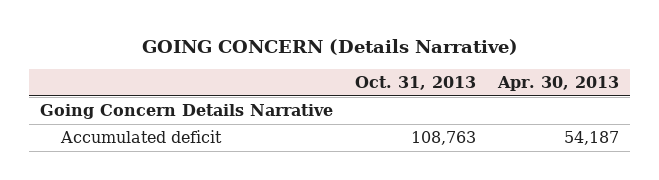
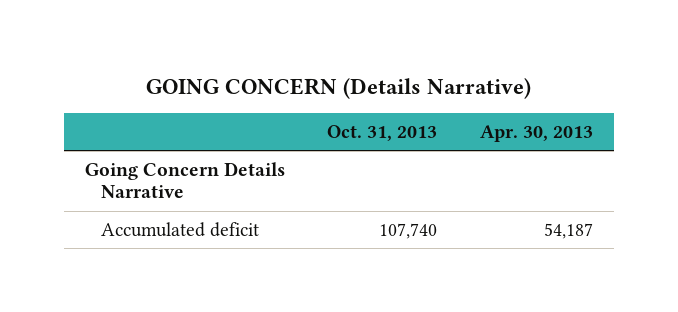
- Accumulated deficit | 108,763 | 54,187
+ Accumulated deficit | 107,740 | 54,187

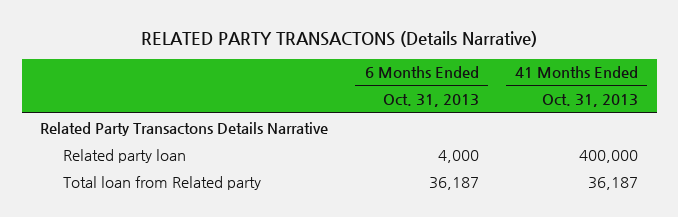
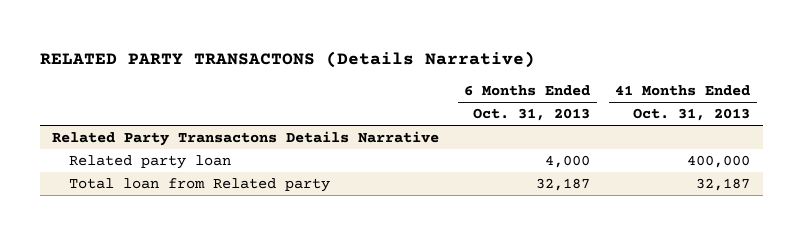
- Total loan from Related party | 36,187 | 36,187
+ Total loan from Related party | 32,187 | 32,187

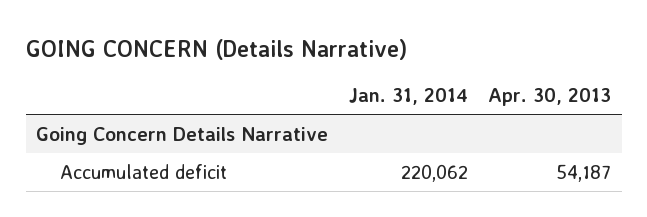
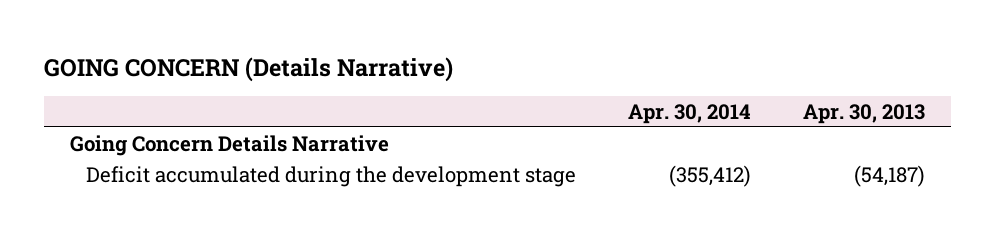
- | Jan. 31, 2014 | Apr. 30, 2013
+ | Apr. 30, 2014 | Apr. 30, 2013
- Accumulated deficit | 220,062 | 54,187
+ Deficit accumulated during the development stage | (355,412) | (54,187)

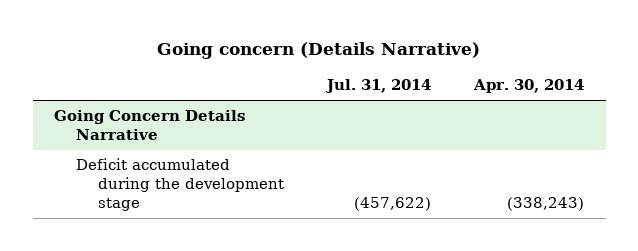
- GOING CONCERN (Details Narrative)
+ Going concern (Details Narrative)
- | Apr. 30, 2014 | Apr. 30, 2013
+ | Jul. 31, 2014 | Apr. 30, 2014
- Deficit accumulated during the development stage | (355,412) | (54,187)
+ Deficit accumulated during the development stage | (457,622) | (338,243)

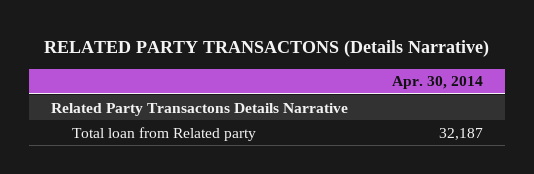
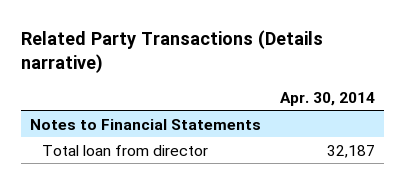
- RELATED PARTY TRANSACTONS (Details Narrative)
+ Related Party Transactions (Details narrative)
- Related Party Transactons Details Narrative
- Total loan from Related party | 32,187
+ Notes to Financial Statements
+ Total loan from director | 32,187

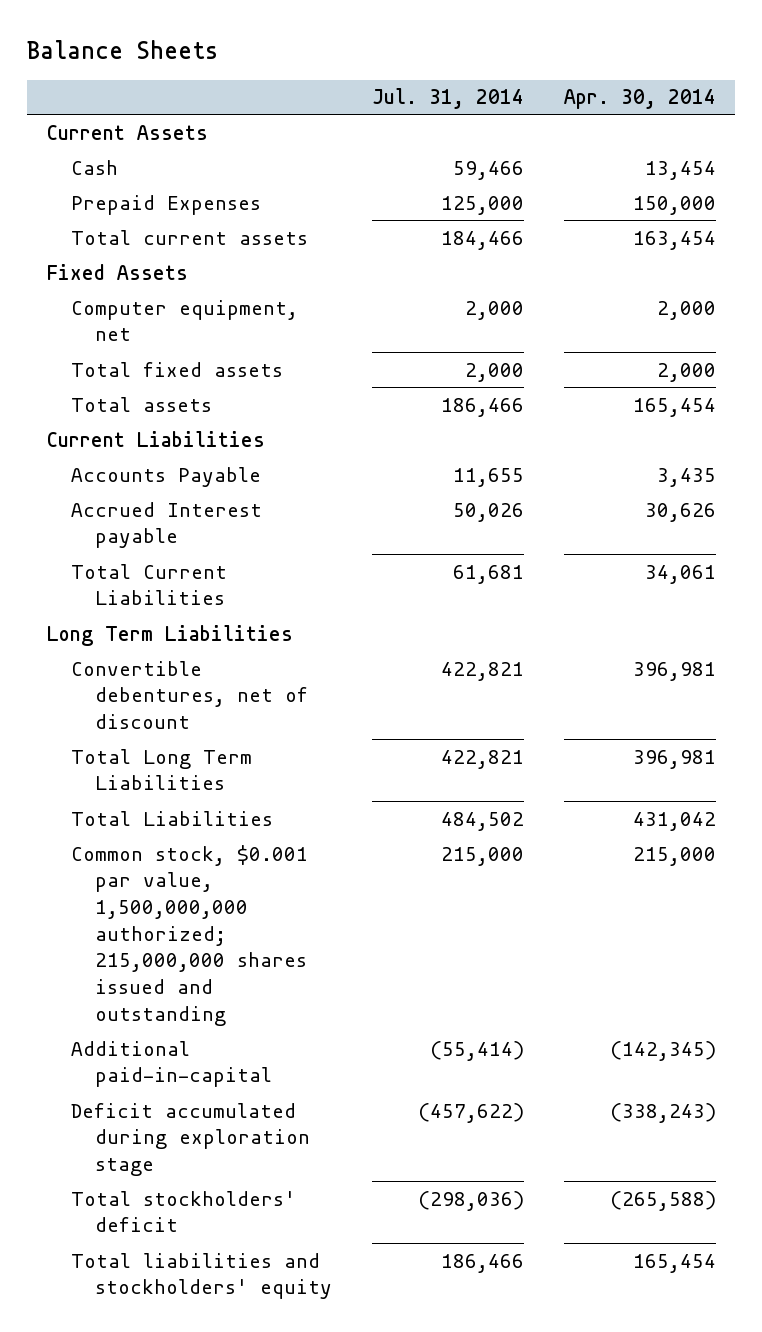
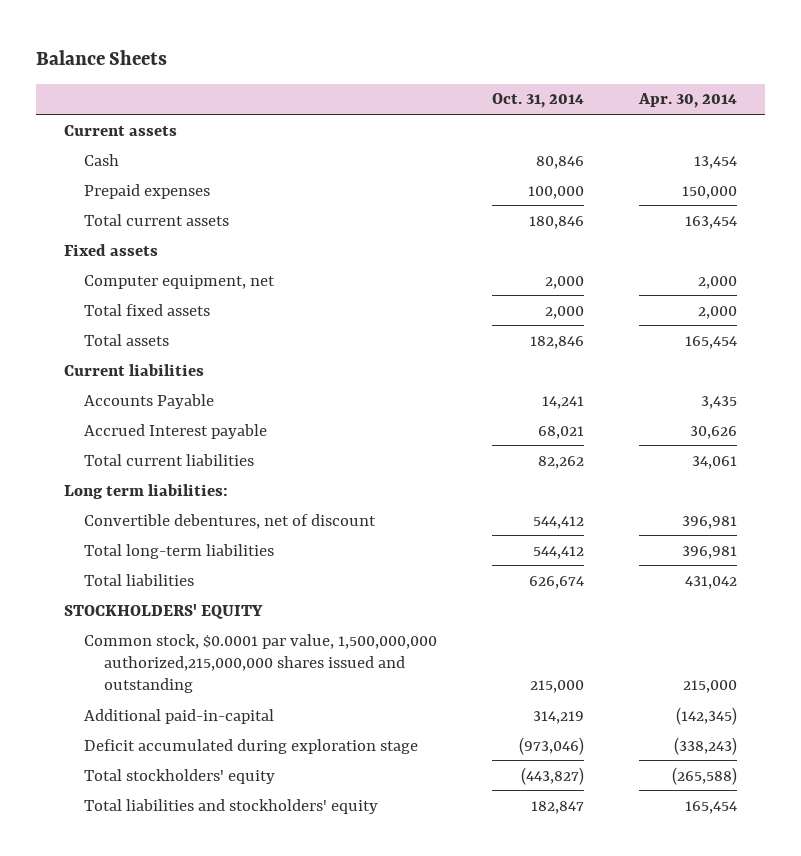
- | Jul. 31, 2014 | Apr. 30, 2014
+ | Oct. 31, 2014 | Apr. 30, 2014
- Current Assets
+ Current assets
- Prepaid Expenses | 125,000 | 150,000
+ Prepaid expenses | 100,000 | 150,000
- Fixed Assets
+ Fixed assets
- Current Liabilities
+ Current liabilities
- Total Current Liabilities | 61,681 | 34,061
- Long Term Liabilities
+ Total current liabilities | 82,262 | 34,061
+ Long term liabilities:
- Total Long Term Liabilities | 422,821 | 396,981
- Total Liabilities | 484,502 | 431,042
- Common stock, $0.001 par value, 1,500,000,000 authorized; 215,000,000 shares issued and outstanding | 215,000 | 215,000
+ Total long-term liabilities | 544,412 | 396,981
+ Total liabilities | 626,674 | 431,042
+ STOCKHOLDERS' EQUITY
+ Common stock, $0.0001 par value, 1,500,000,000 authorized,215,000,000 shares issued and outstanding | 215,000 | 215,000
- Total stockholders' deficit | (298,036) | (265,588)
+ Total stockholders' equity | (443,827) | (265,588)

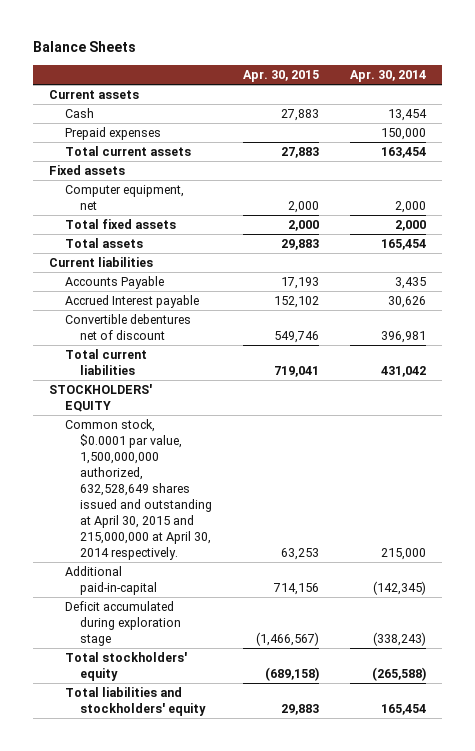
- | Oct. 31, 2014 | Apr. 30, 2014
+ | Apr. 30, 2015 | Apr. 30, 2014
- Total current liabilities | 82,262 | 34,061
- Long term liabilities:
- Convertible debentures, net of discount | 544,412 | 396,981
- Total long-term liabilities | 544,412 | 396,981
- Total liabilities | 626,674 | 431,042
+ Convertible debentures net of discount | 549,746 | 396,981
+ Total current liabilities | 719,041 | 431,042
- Common stock, $0.0001 par value, 1,500,000,000 authorized,215,000,000 shares issued and outstanding | 215,000 | 215,000
+ Common stock, $0.0001 par value, 1,500,000,000 authorized, 632,528,649 shares issued and outstanding at April 30, 2015 and 215,000,000 at April 30, 2014 respectively. | 63,253 | 215,000

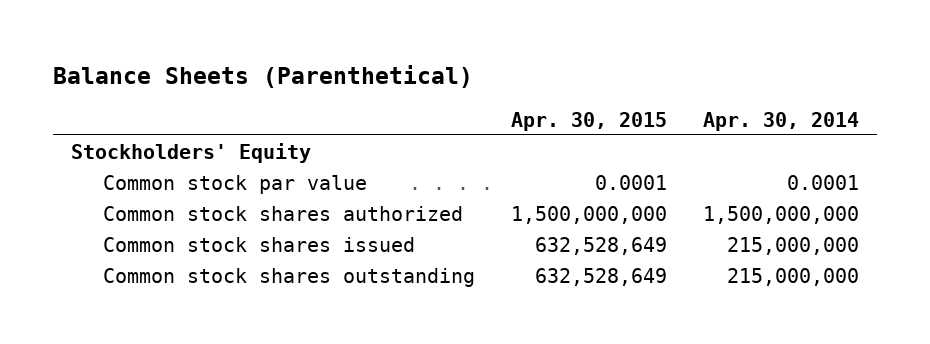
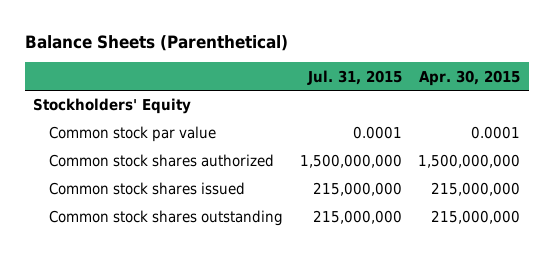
- | Apr. 30, 2015 | Apr. 30, 2014
+ | Jul. 31, 2015 | Apr. 30, 2015
- Common stock shares issued | 632,528,649 | 215,000,000
- Common stock shares outstanding | 632,528,649 | 215,000,000
+ Common stock shares issued | 215,000,000 | 215,000,000
+ Common stock shares outstanding | 215,000,000 | 215,000,000

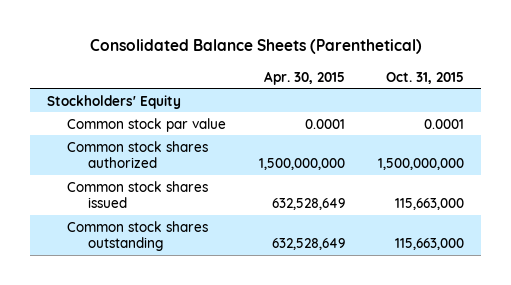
- Balance Sheets (Parenthetical)
+ Consolidated Balance Sheets (Parenthetical)
- | Jul. 31, 2015 | Apr. 30, 2015
+ | Apr. 30, 2015 | Oct. 31, 2015
- Common stock shares issued | 215,000,000 | 215,000,000
- Common stock shares outstanding | 215,000,000 | 215,000,000
+ Common stock shares issued | 632,528,649 | 115,663,000
+ Common stock shares outstanding | 632,528,649 | 115,663,000

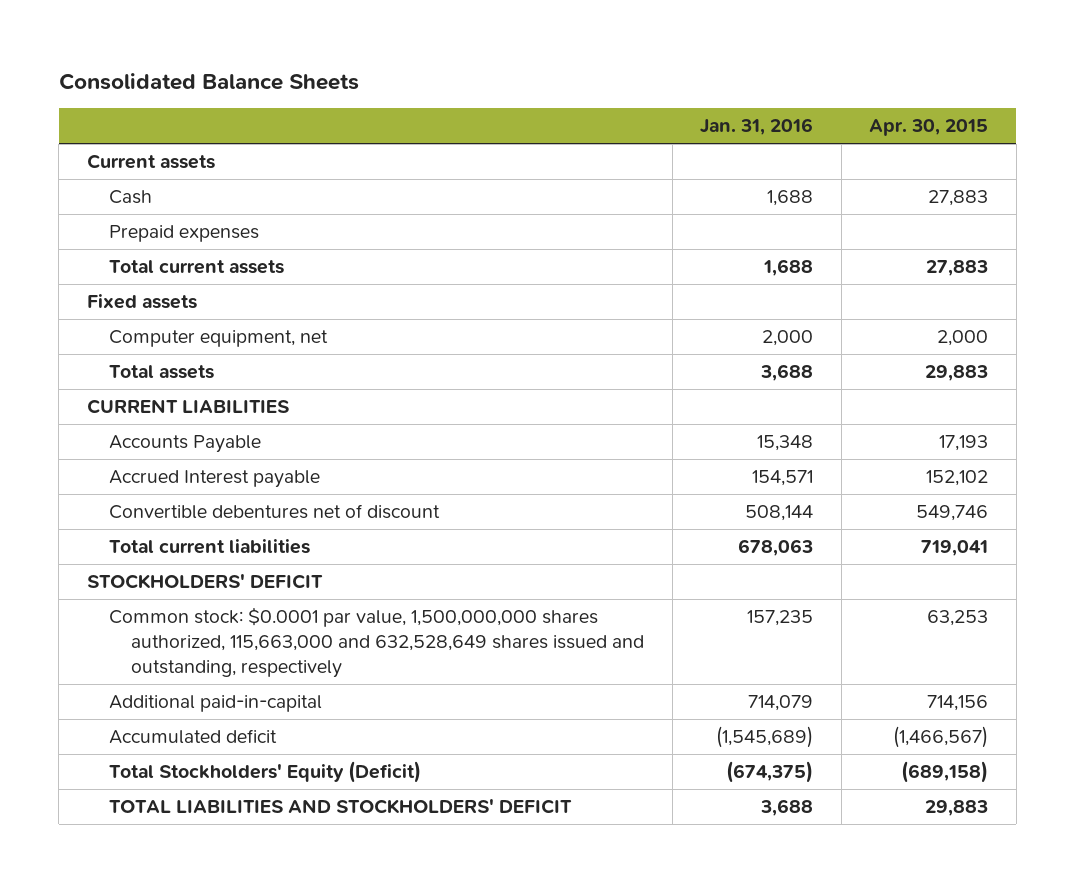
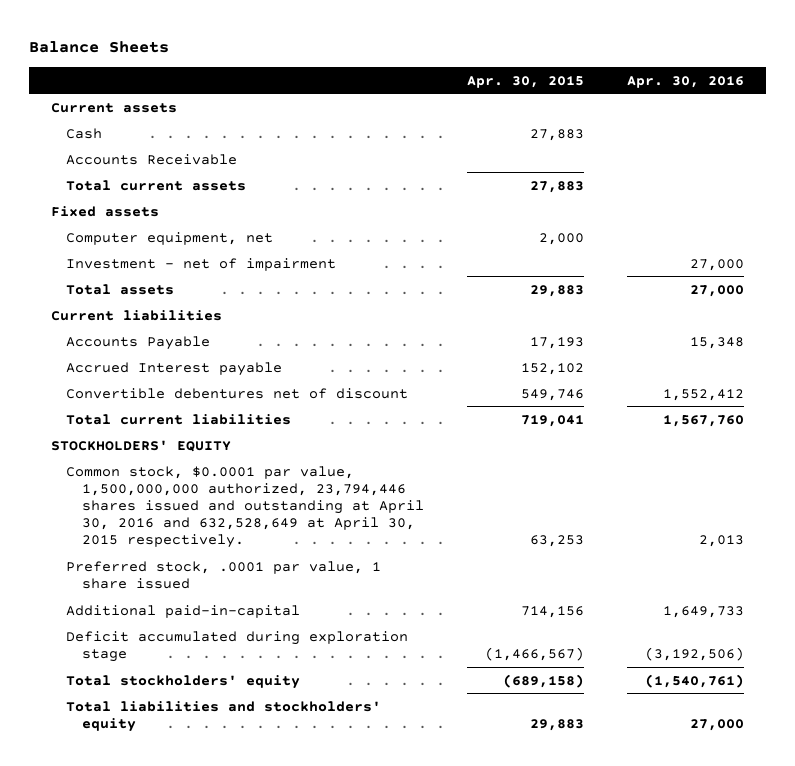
- Consolidated Balance Sheets
+ Balance Sheets
- | Jan. 31, 2016 | Apr. 30, 2015
+ | Apr. 30, 2015 | Apr. 30, 2016
- Prepaid expenses
+ Accounts Receivable
+ Investment - net of impairment | | 27,000
- CURRENT LIABILITIES
+ Current liabilities
- STOCKHOLDERS' DEFICIT
- Common stock: $0.0001 par value, 1,500,000,000 shares authorized, 115,663,000 and 632,528,649 shares issued and outstanding, respectively | 157,235 | 63,253
+ STOCKHOLDERS' EQUITY
+ Common stock, $0.0001 par value, 1,500,000,000 authorized, 23,794,446 shares issued and outstanding at April 30, 2016 and 632,528,649 at April 30, 2015 respectively. | 63,253 | 2,013
+ Preferred stock, .0001 par value, 1 share issued
- Accumulated deficit | (1,545,689) | (1,466,567)
- Total Stockholders' Equity (Deficit) | (674,375) | (689,158)
- TOTAL LIABILITIES AND STOCKHOLDERS' DEFICIT | 3,688 | 29,883
+ Deficit accumulated during exploration stage | (1,466,567) | (3,192,506)
+ Total stockholders' equity | (689,158) | (1,540,761)
+ Total liabilities and stockholders' equity | 29,883 | 27,000

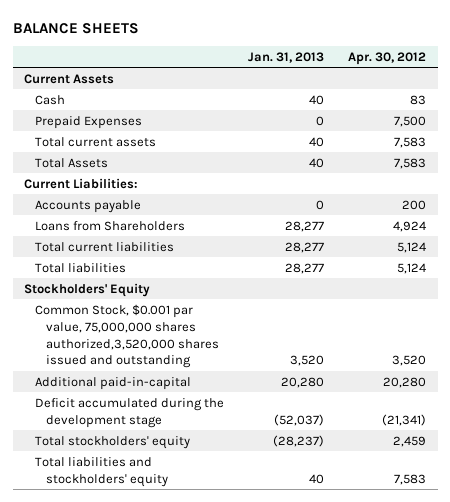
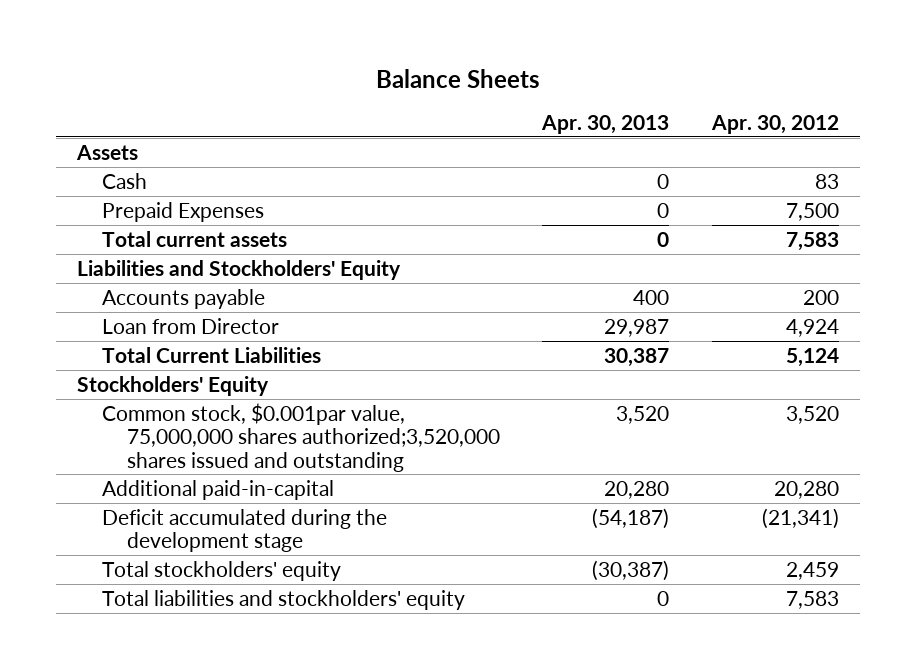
- BALANCE SHEETS
+ Balance Sheets
- | Jan. 31, 2013 | Apr. 30, 2012
+ | Apr. 30, 2013 | Apr. 30, 2012
- Current Assets
+ Assets
- Total Assets | 40 | 7,583
- Current Liabilities:
+ Liabilities and Stockholders' Equity
- Loans from Shareholders | 28,277 | 4,924
- Total current liabilities | 28,277 | 5,124
- Total liabilities | 28,277 | 5,124
+ Loan from Director | 29,987 | 4,924
+ Total Current Liabilities | 30,387 | 5,124
- Common Stock, $0.001 par value, 75,000,000 shares authorized,3,520,000 shares issued and outstanding | 3,520 | 3,520
+ Common stock, $0.001par value, 75,000,000 shares authorized;3,520,000 shares issued and outstanding | 3,520 | 3,520

